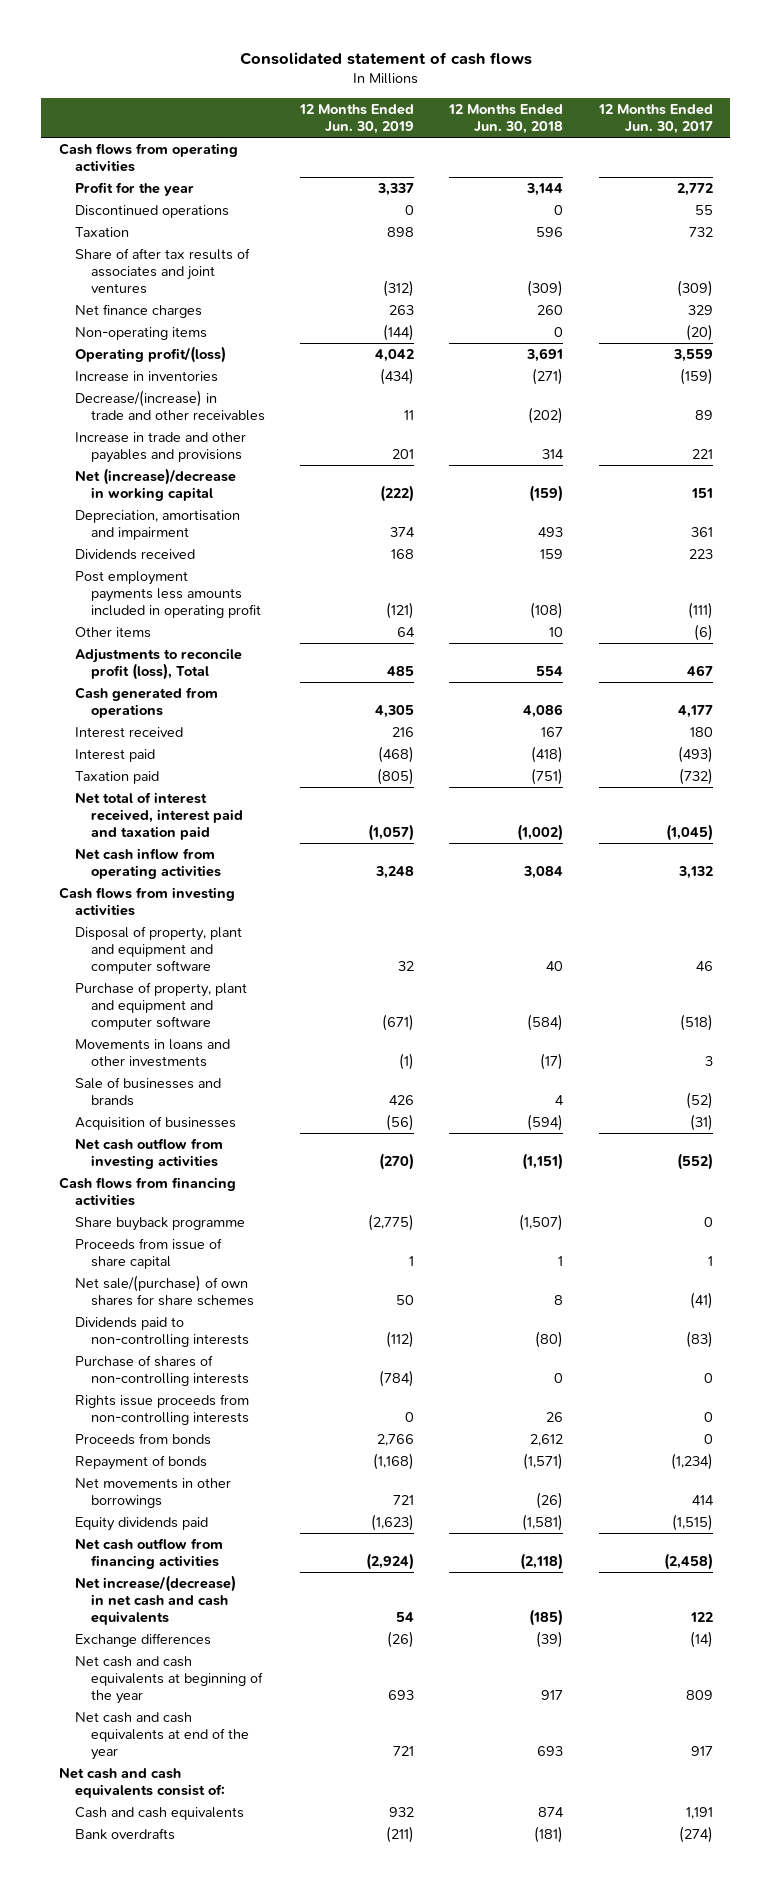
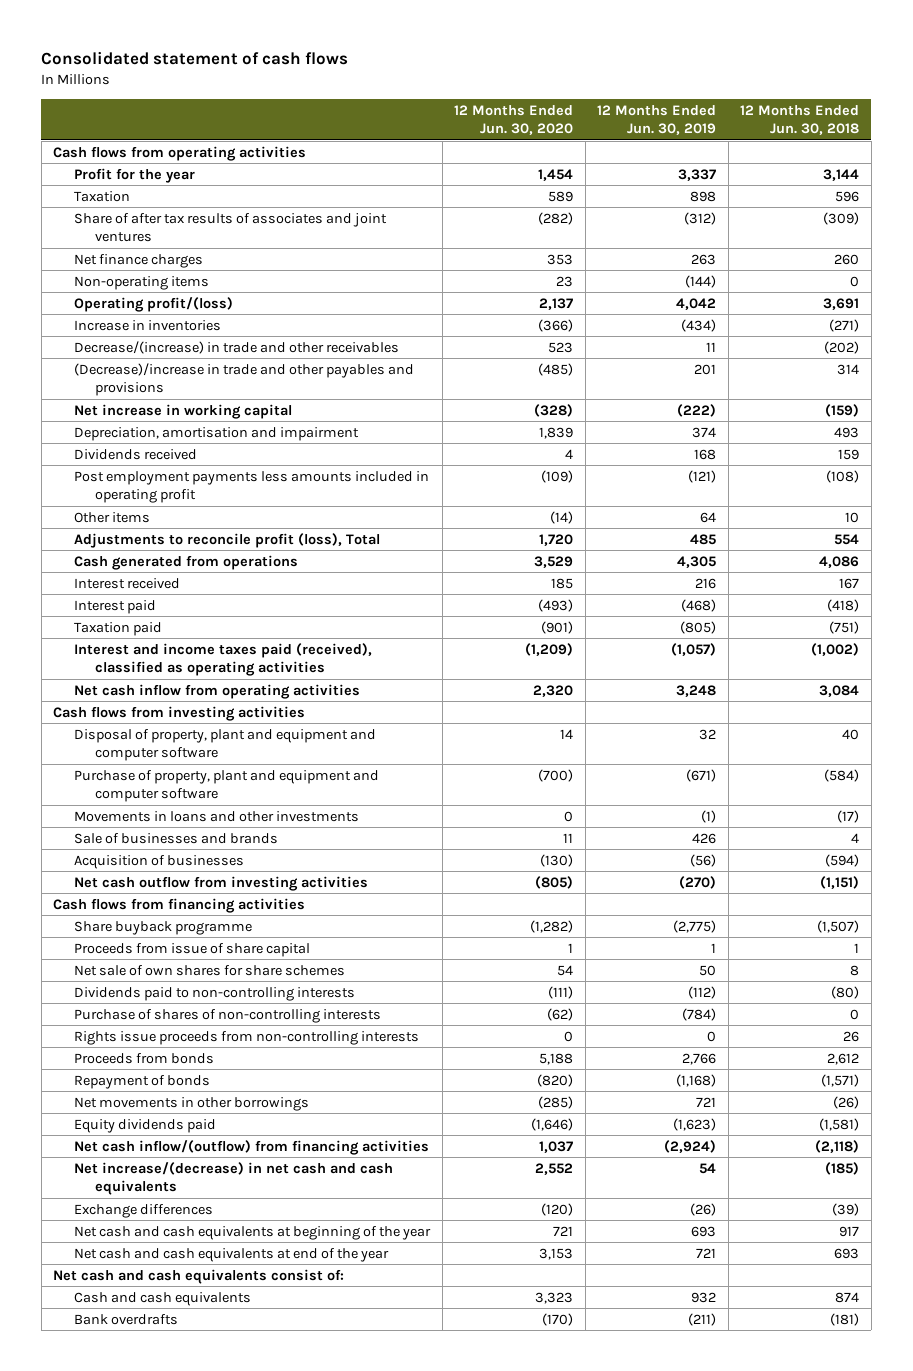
- | 12 Months Ended Jun. 30, 2019 | 12 Months Ended Jun. 30, 2018 | 12 Months Ended Jun. 30, 2017
+ | 12 Months Ended Jun. 30, 2020 | 12 Months Ended Jun. 30, 2019 | 12 Months Ended Jun. 30, 2018
- Discontinued operations | 0 | 0 | 55
- Increase in trade and other payables and provisions | 201 | 314 | 221
- Net (increase)/decrease in working capital | (222) | (159) | 151
+ (Decrease)/increase in trade and other payables and provisions | (485) | 201 | 314
+ Net increase in working capital | (328) | (222) | (159)
- Net total of interest received, interest paid and taxation paid | (1,057) | (1,002) | (1,045)
+ Interest and income taxes paid (received), classified as operating activities | (1,209) | (1,057) | (1,002)
- Net sale/(purchase) of own shares for share schemes | 50 | 8 | (41)
+ Net sale of own shares for share schemes | 54 | 50 | 8
- Net cash outflow from financing activities | (2,924) | (2,118) | (2,458)
+ Net cash inflow/(outflow) from financing activities | 1,037 | (2,924) | (2,118)

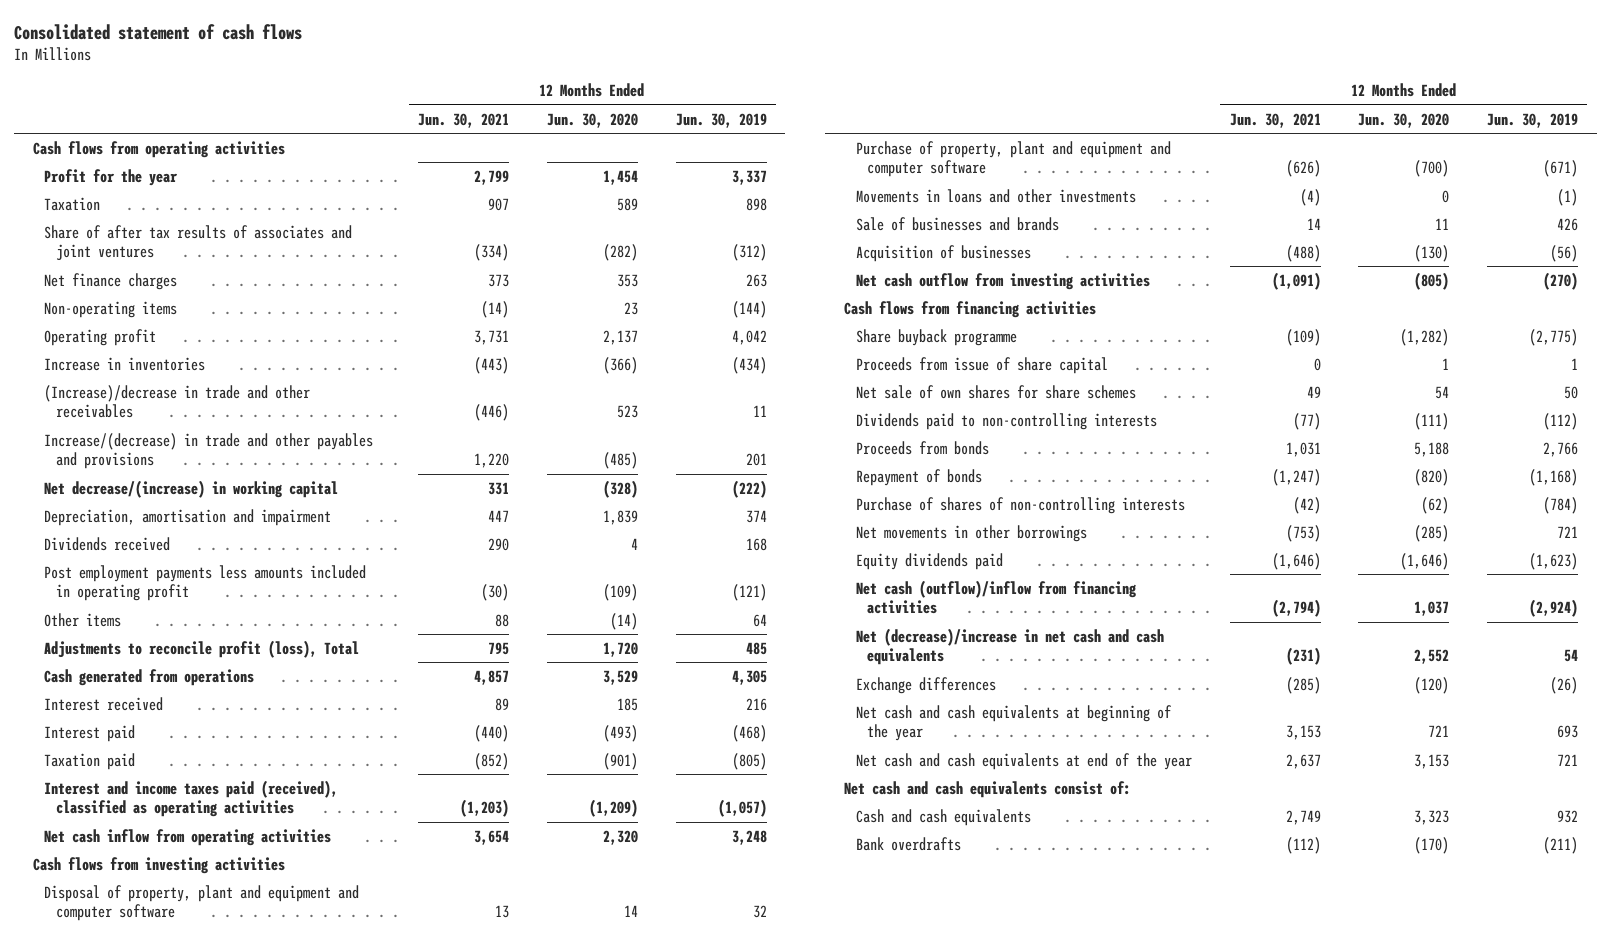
- | 12 Months Ended Jun. 30, 2020 | 12 Months Ended Jun. 30, 2019 | 12 Months Ended Jun. 30, 2018
+ | 12 Months Ended Jun. 30, 2021 | 12 Months Ended Jun. 30, 2020 | 12 Months Ended Jun. 30, 2019
- Operating profit/(loss) | 2,137 | 4,042 | 3,691
+ Operating profit | 3,731 | 2,137 | 4,042
- Decrease/(increase) in trade and other receivables | 523 | 11 | (202)
- (Decrease)/increase in trade and other payables and provisions | (485) | 201 | 314
- Net increase in working capital | (328) | (222) | (159)
+ (Increase)/decrease in trade and other receivables | (446) | 523 | 11
+ Increase/(decrease) in trade and other payables and provisions | 1,220 | (485) | 201
+ Net decrease/(increase) in working capital | 331 | (328) | (222)
- Rights issue proceeds from non-controlling interests | 0 | 0 | 26
moved down: Purchase of shares of non-controlling interests | (42) | (62) | (784)
- Net cash inflow/(outflow) from financing activities | 1,037 | (2,924) | (2,118)
- Net increase/(decrease) in net cash and cash equivalents | 2,552 | 54 | (185)
+ Net cash (outflow)/inflow from financing activities | (2,794) | 1,037 | (2,924)
+ Net (decrease)/increase in net cash and cash equivalents | (231) | 2,552 | 54

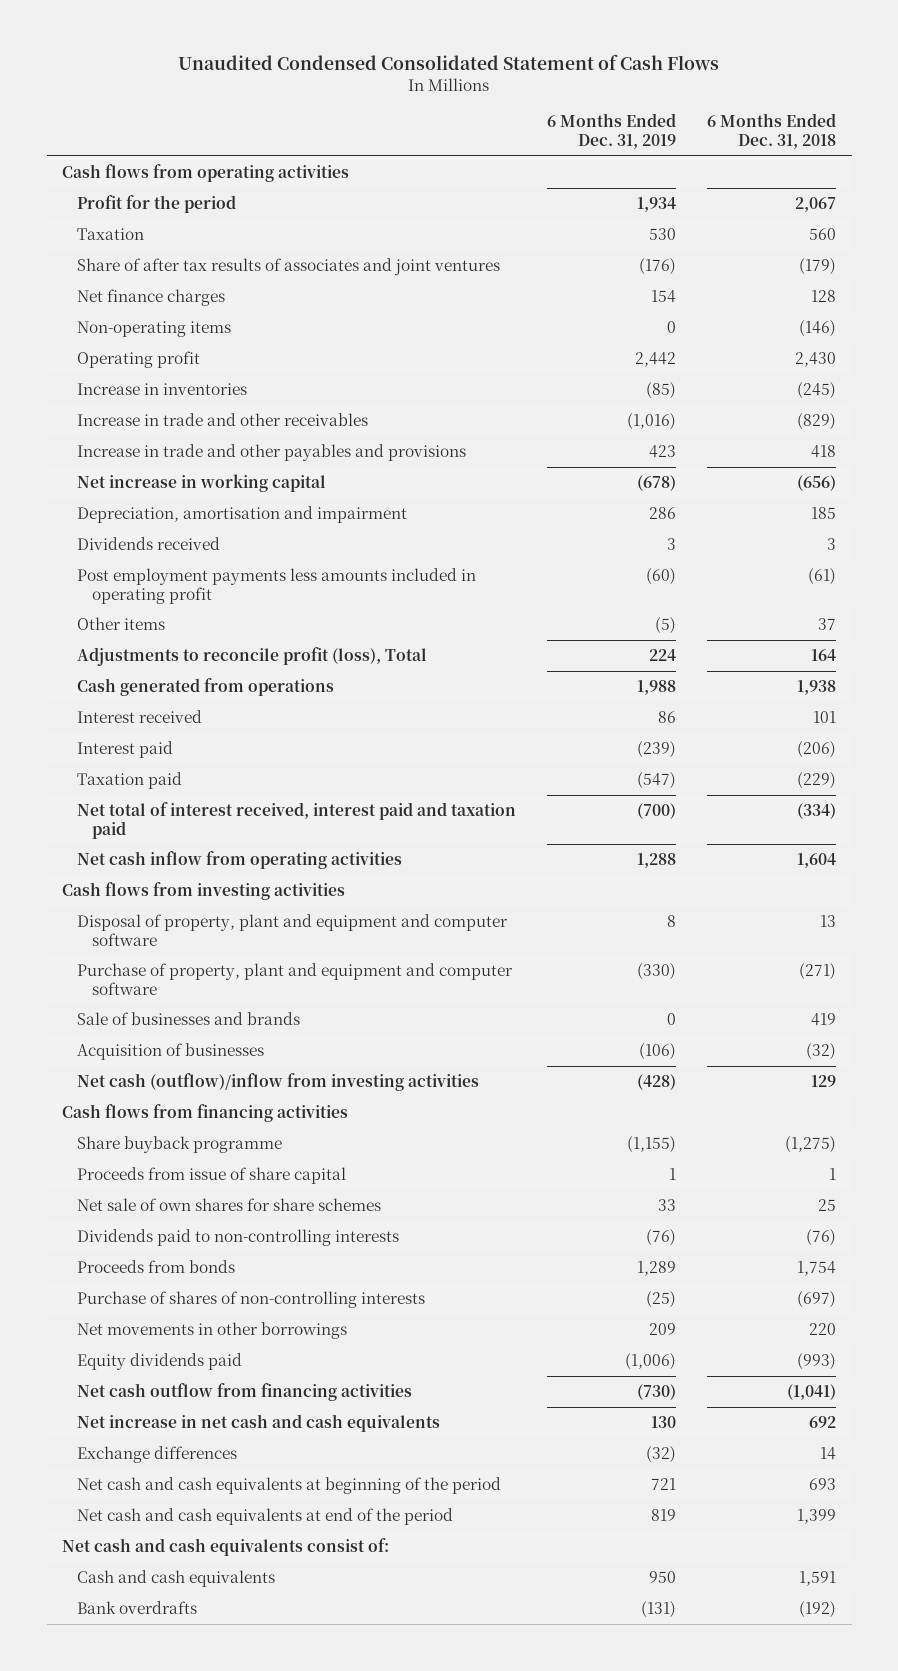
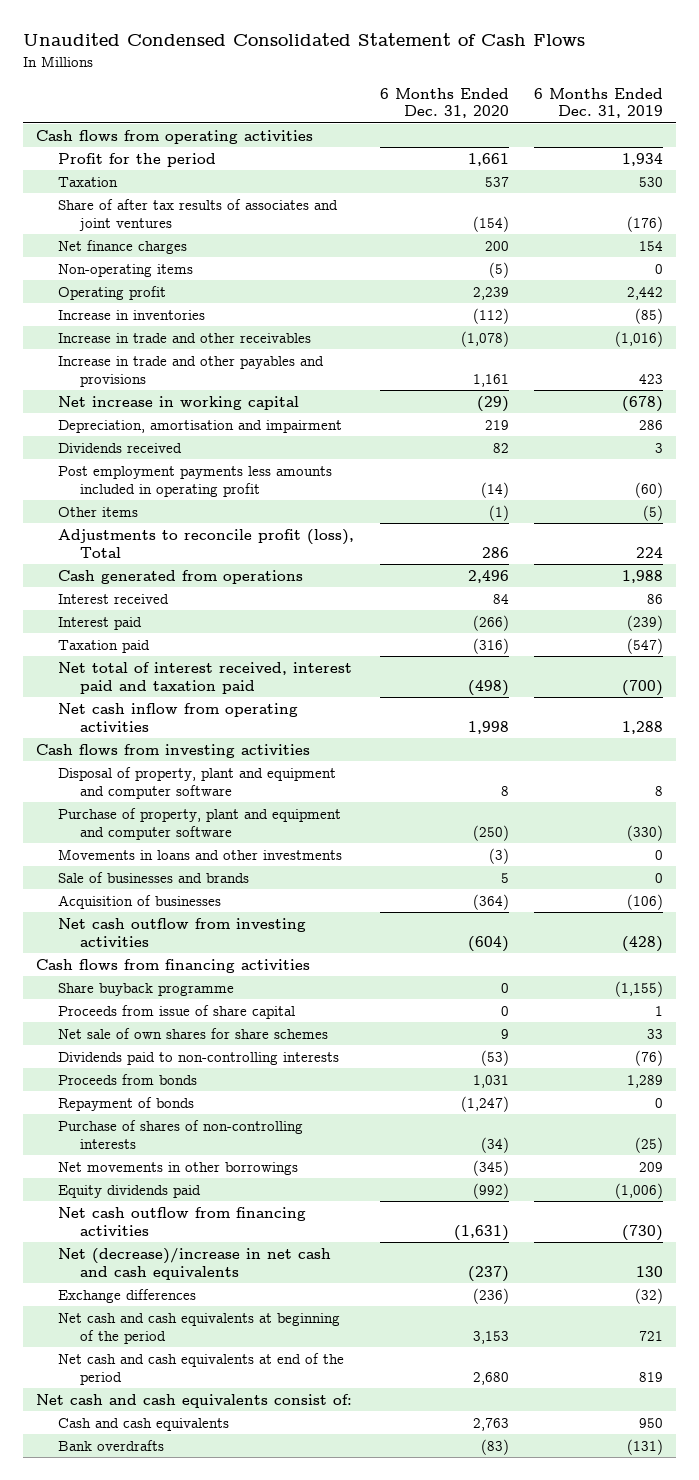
- | 6 Months Ended Dec. 31, 2019 | 6 Months Ended Dec. 31, 2018
+ | 6 Months Ended Dec. 31, 2020 | 6 Months Ended Dec. 31, 2019
+ Movements in loans and other investments | (3) | 0
- Net cash (outflow)/inflow from investing activities | (428) | 129
+ Net cash outflow from investing activities | (604) | (428)
+ Repayment of bonds | (1,247) | 0
- Net increase in net cash and cash equivalents | 130 | 692
+ Net (decrease)/increase in net cash and cash equivalents | (237) | 130

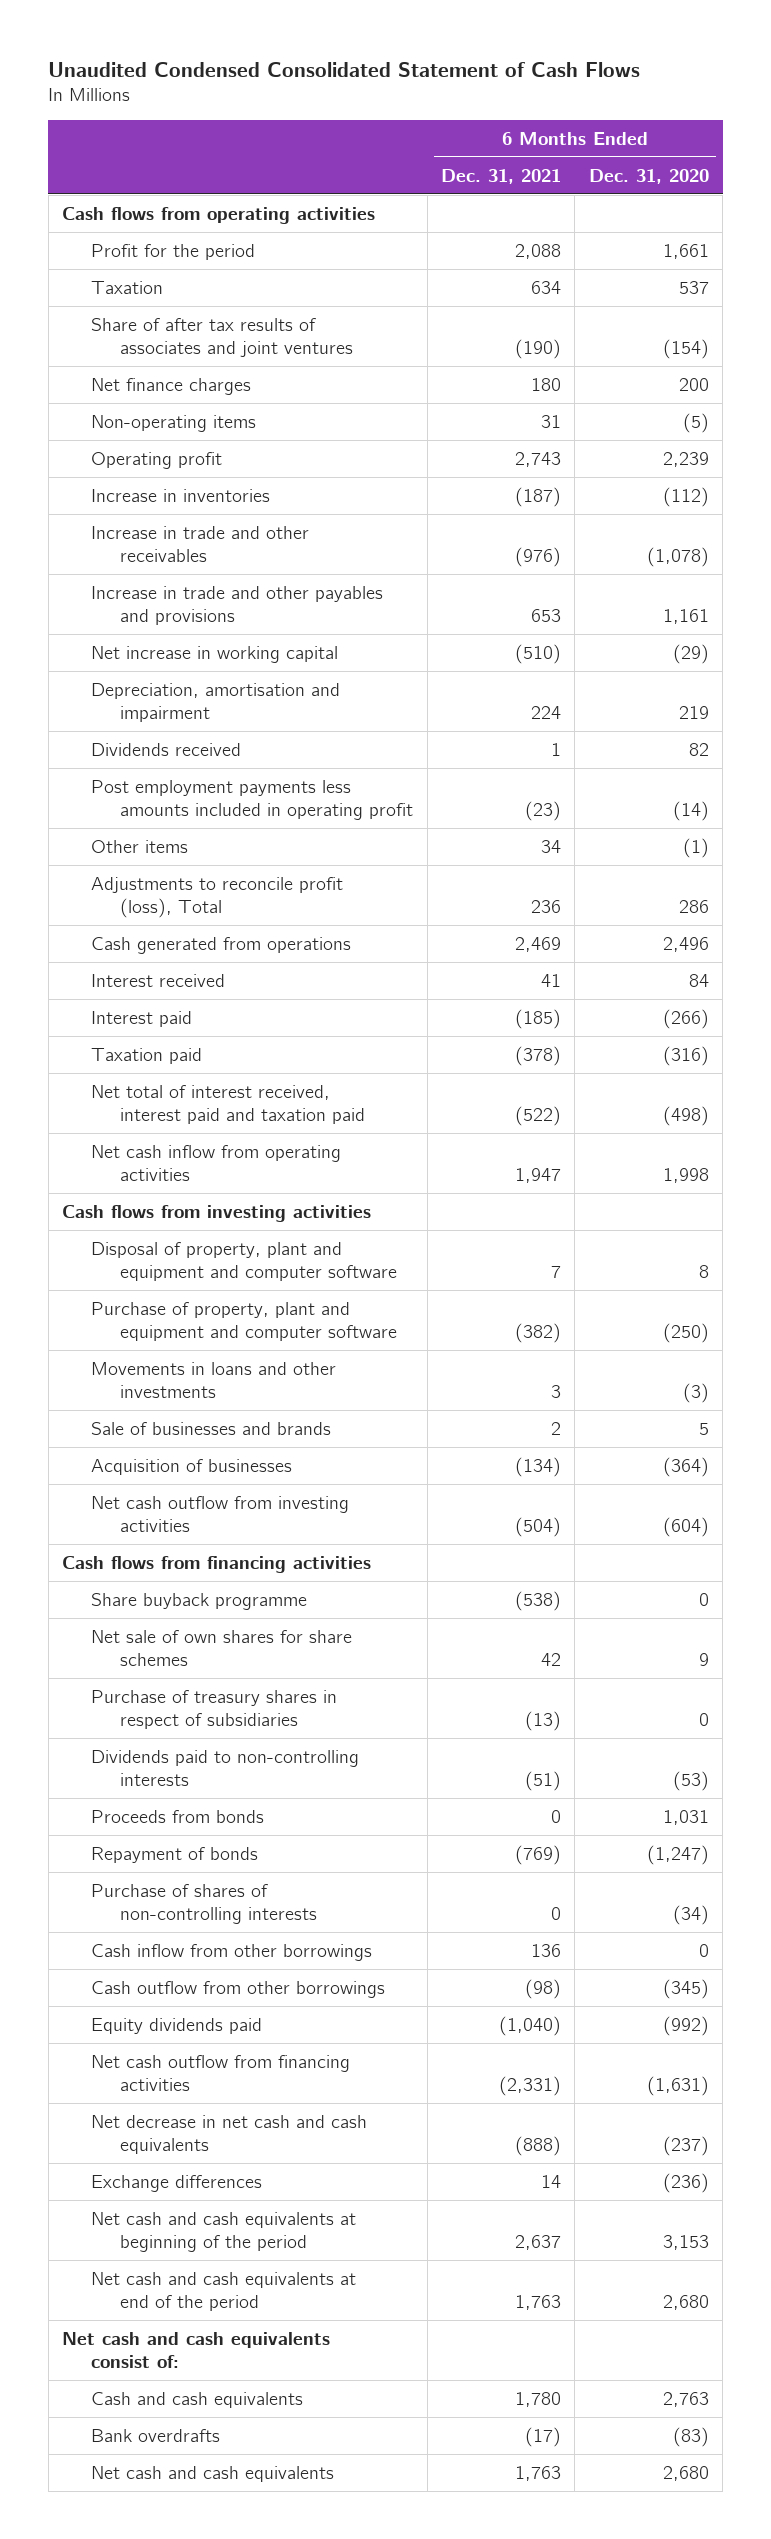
- | 6 Months Ended Dec. 31, 2020 | 6 Months Ended Dec. 31, 2019
+ | 6 Months Ended Dec. 31, 2021 | 6 Months Ended Dec. 31, 2020
- Proceeds from issue of share capital | 0 | 1
+ Purchase of treasury shares in respect of subsidiaries | (13) | 0
- Net movements in other borrowings | (345) | 209
+ Cash inflow from other borrowings | 136 | 0
+ Cash outflow from other borrowings | (98) | (345)
- Net (decrease)/increase in net cash and cash equivalents | (237) | 130
+ Net decrease in net cash and cash equivalents | (888) | (237)
+ Net cash and cash equivalents | 1,763 | 2,680

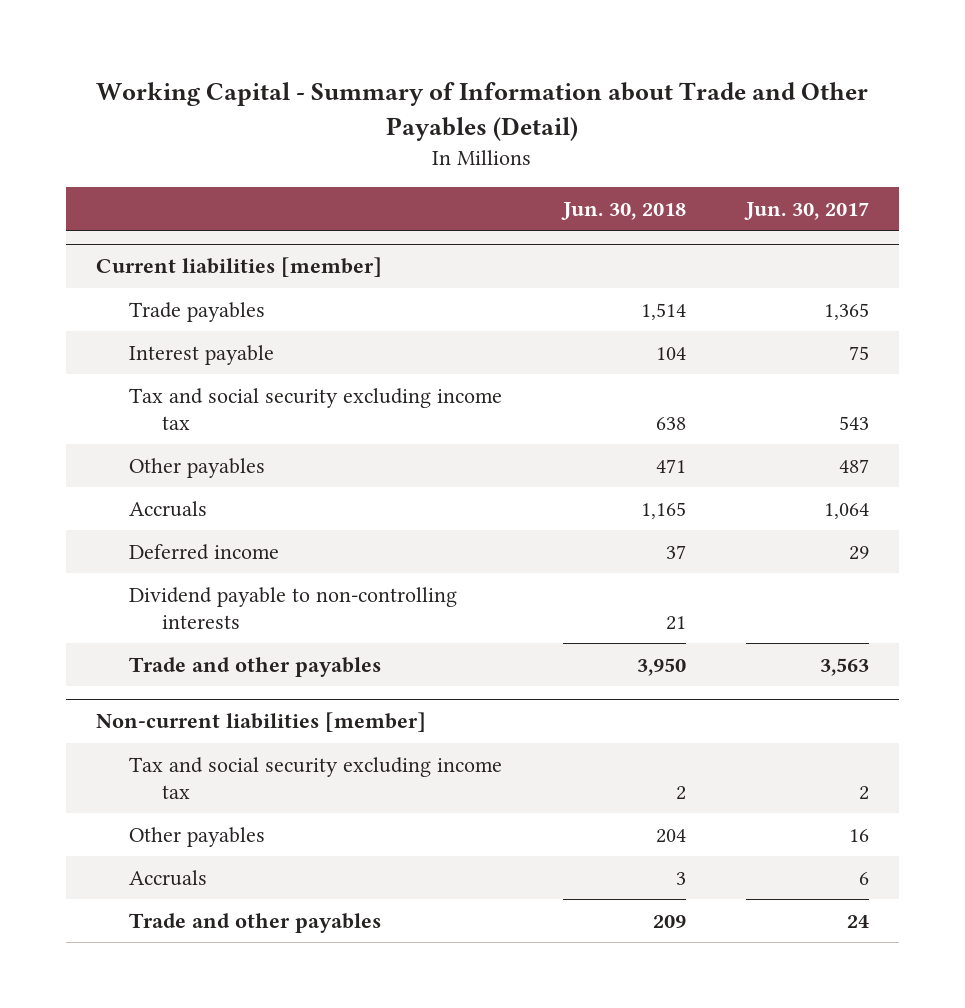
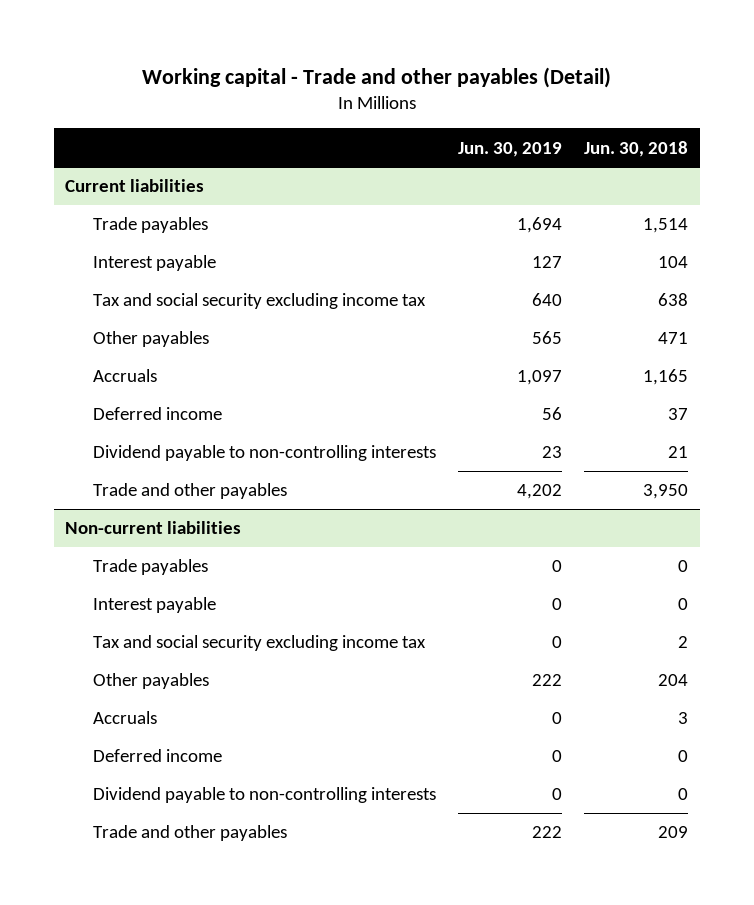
- Working Capital - Summary of Information about Trade and Other Payables (Detail)
+ Working capital - Trade and other payables (Detail)
- | Jun. 30, 2018 | Jun. 30, 2017
+ | Jun. 30, 2019 | Jun. 30, 2018
- Current liabilities [member]
+ Current liabilities
- Non-current liabilities [member]
+ Non-current liabilities
+ Trade payables | 0 | 0
+ Interest payable | 0 | 0
+ Deferred income | 0 | 0
+ Dividend payable to non-controlling interests | 0 | 0

